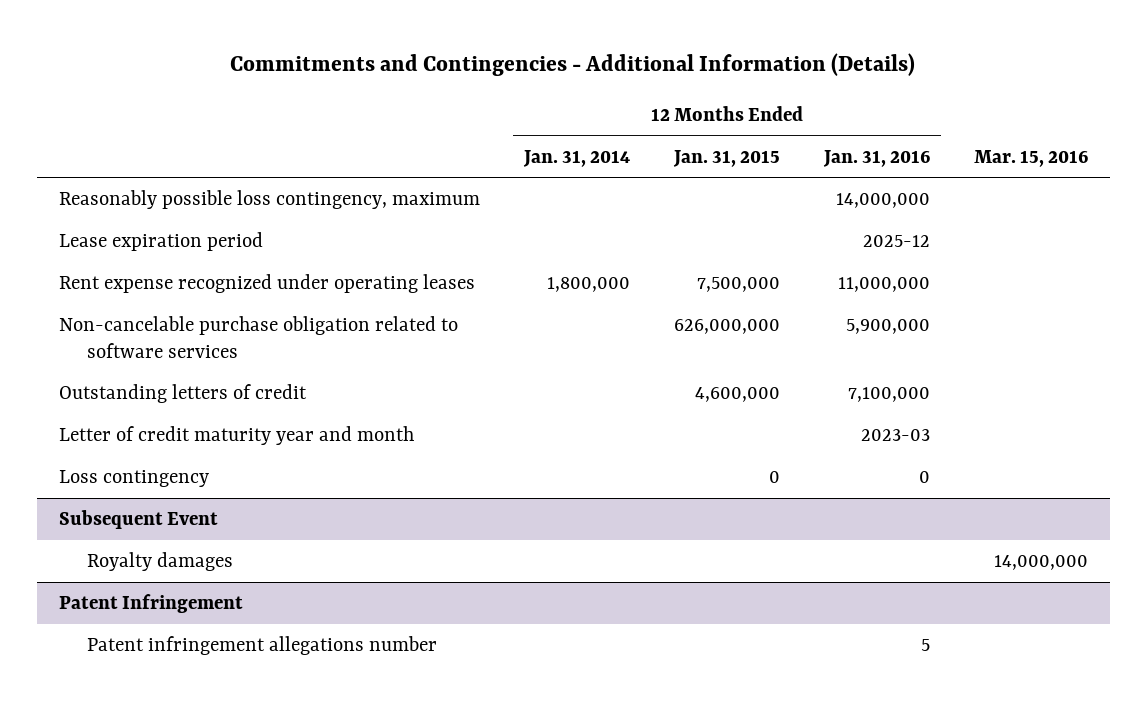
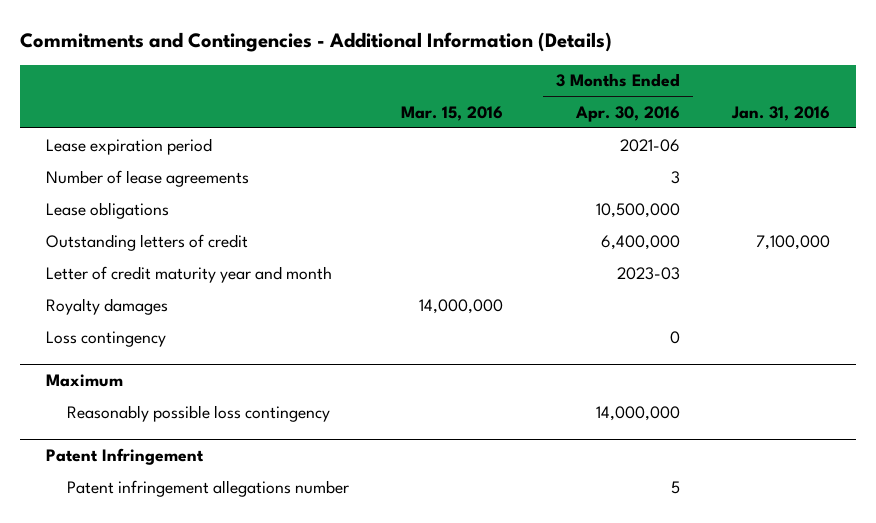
- | 12 Months Ended Jan. 31, 2014 | 12 Months Ended Jan. 31, 2015 | 12 Months Ended Jan. 31, 2016 | Mar. 15, 2016
+ | Mar. 15, 2016 | 3 Months Ended Apr. 30, 2016 | Jan. 31, 2016
- Reasonably possible loss contingency, maximum | | | 14,000,000 |
- Rent expense recognized under operating leases | 1,800,000 | 7,500,000 | 11,000,000 |
- Non-cancelable purchase obligation related to software services | | 626,000,000 | 5,900,000 |
+ Number of lease agreements | | 3 |
+ Lease obligations | | 10,500,000 |
+ Royalty damages | 14,000,000 | |
- Subsequent Event
- Royalty damages | | | | 14,000,000
+ Maximum
+ Reasonably possible loss contingency | | 14,000,000 |

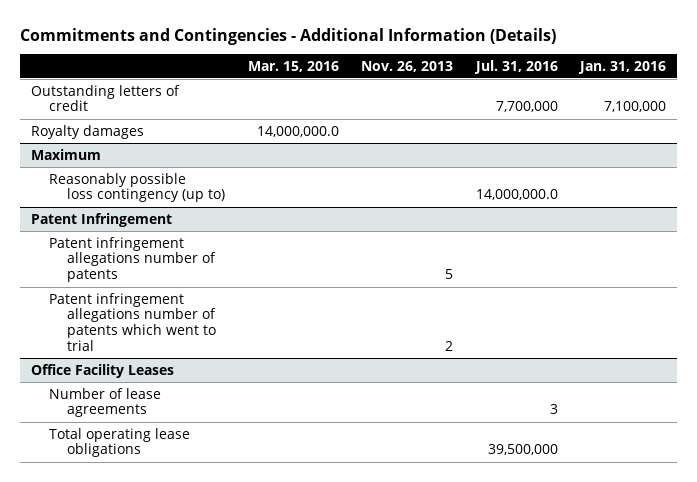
- | Mar. 15, 2016 | 3 Months Ended Apr. 30, 2016 | Jan. 31, 2016
+ | Mar. 15, 2016 | Nov. 26, 2013 | Jul. 31, 2016 | Jan. 31, 2016
- Lease expiration period | | 2021-06 |
- Number of lease agreements | | 3 |
- Lease obligations | | 10,500,000 |
- Letter of credit maturity year and month | | 2023-03 |
- Royalty damages | 14,000,000 | |
- Loss contingency | | 0 |
+ Royalty damages | 14,000,000.0 | | |
@ Maximum
- Reasonably possible loss contingency | | 14,000,000 |
+ Reasonably possible loss contingency (up to) | | | 14,000,000.0 |
@ Patent Infringement
- Patent infringement allegations number | | 5 |
+ Patent infringement allegations number of patents | | 5 | |
+ Patent infringement allegations number of patents which went to trial | | 2 | |
+ Office Facility Leases
+ Number of lease agreements | | | 3 |
+ Total operating lease obligations | | | 39,500,000 |

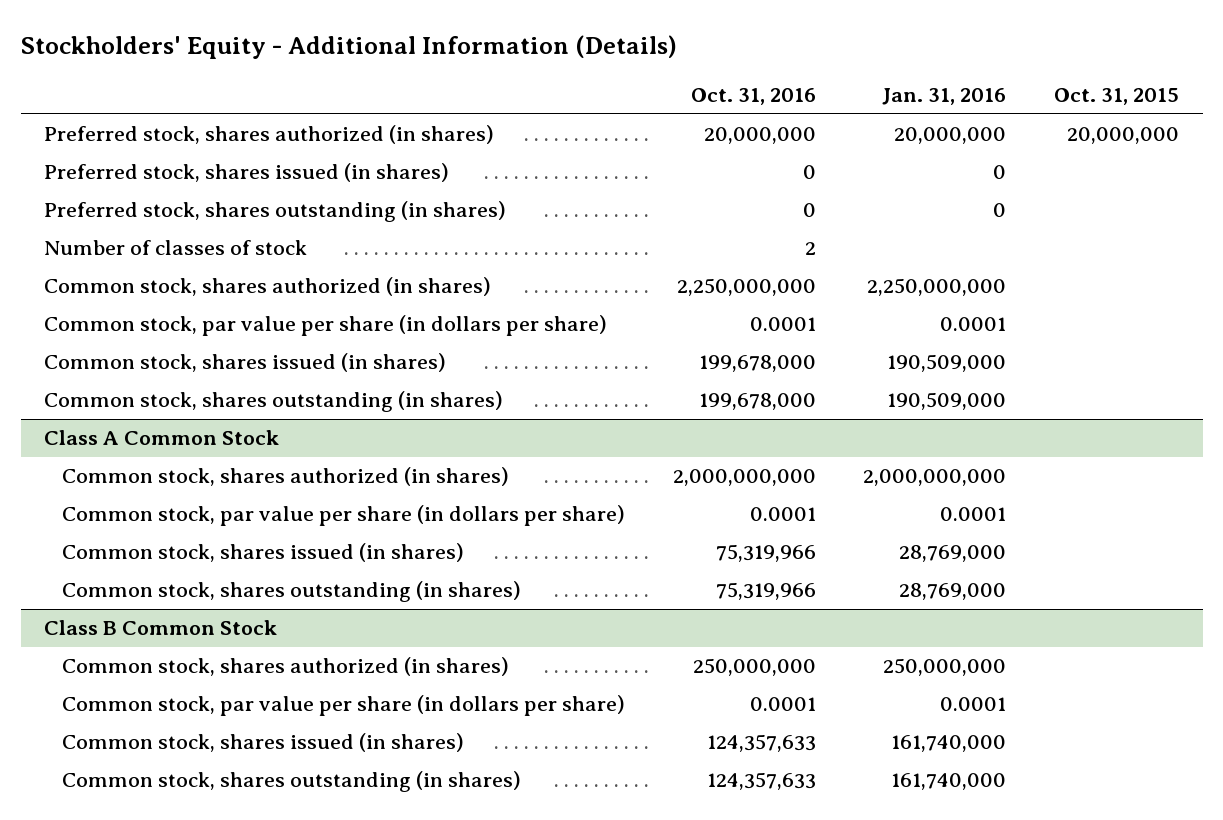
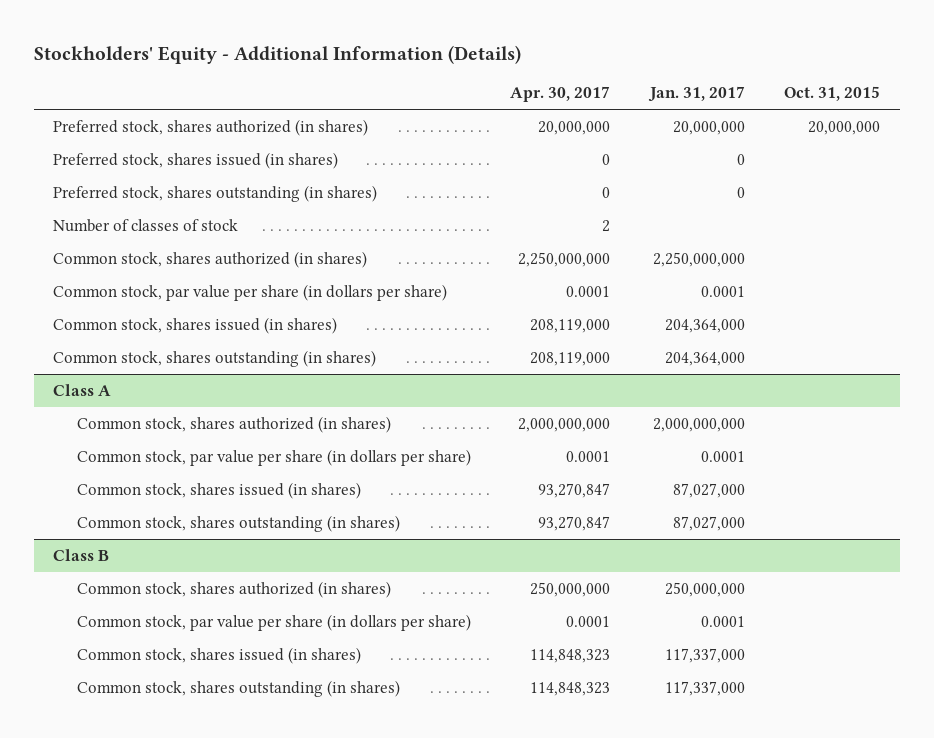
- | Oct. 31, 2016 | Jan. 31, 2016 | Oct. 31, 2015
+ | Apr. 30, 2017 | Jan. 31, 2017 | Oct. 31, 2015
- Class A Common Stock
+ Class A
- Class B Common Stock
+ Class B

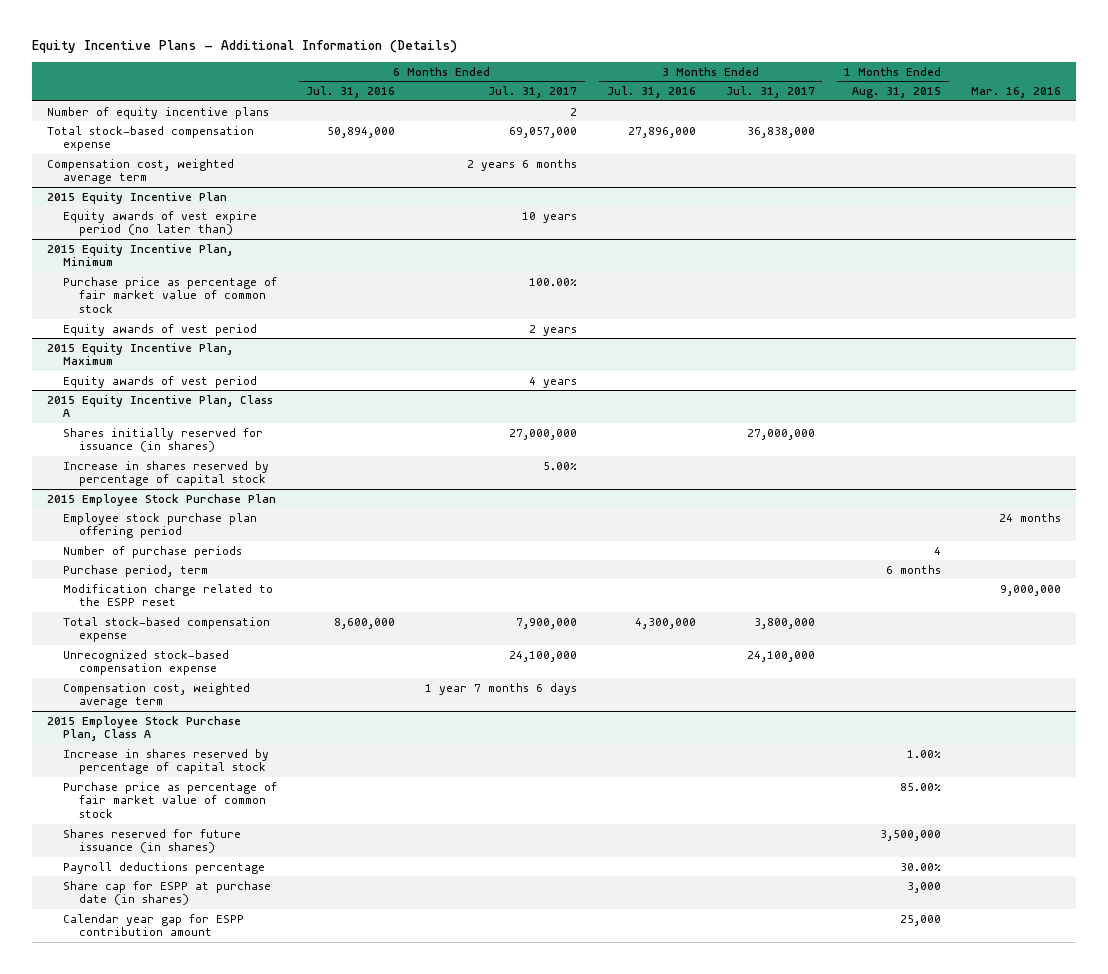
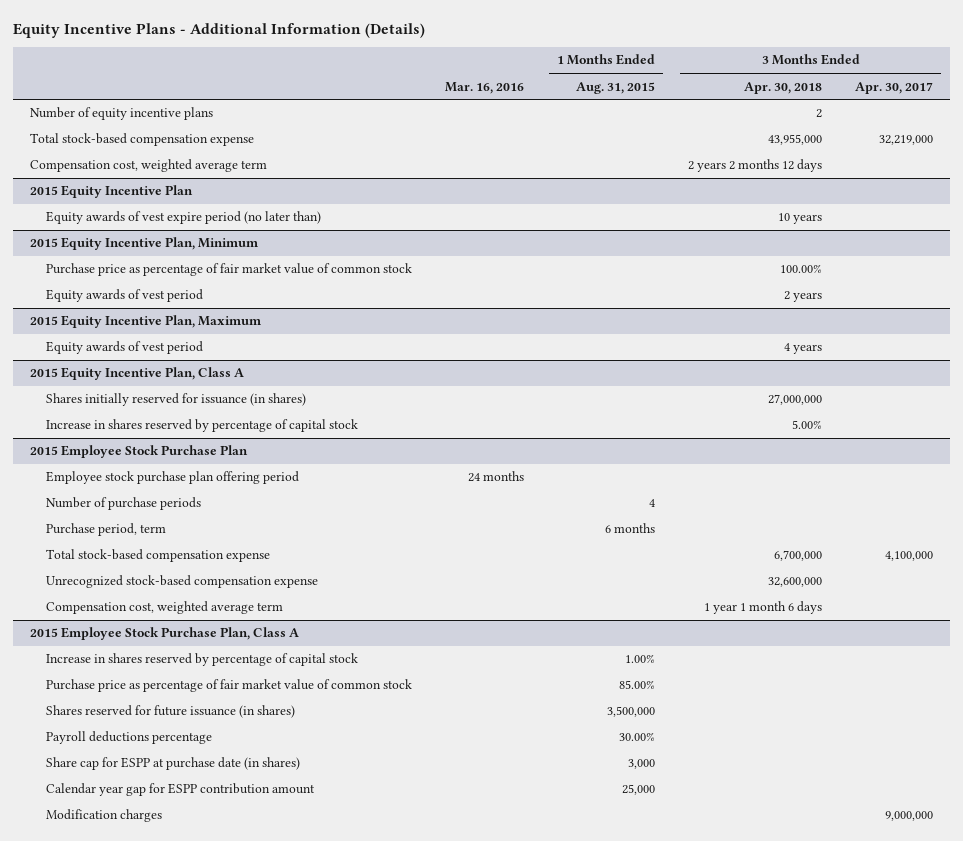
- | 6 Months Ended Jul. 31, 2016 | 6 Months Ended Jul. 31, 2017 | 3 Months Ended Jul. 31, 2016 | 3 Months Ended Jul. 31, 2017 | 1 Months Ended Aug. 31, 2015 | Mar. 16, 2016
+ | Mar. 16, 2016 | 1 Months Ended Aug. 31, 2015 | 3 Months Ended Apr. 30, 2018 | 3 Months Ended Apr. 30, 2017
@ 2015 Employee Stock Purchase Plan
- Modification charge related to the ESPP reset | | | | | | 9,000,000
@ 2015 Employee Stock Purchase Plan, Class A
+ Modification charges | | | | 9,000,000

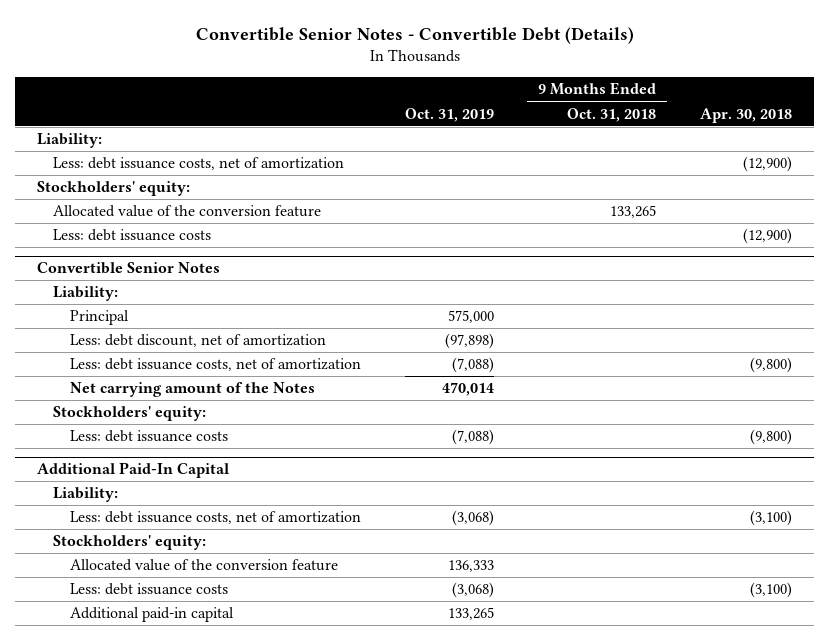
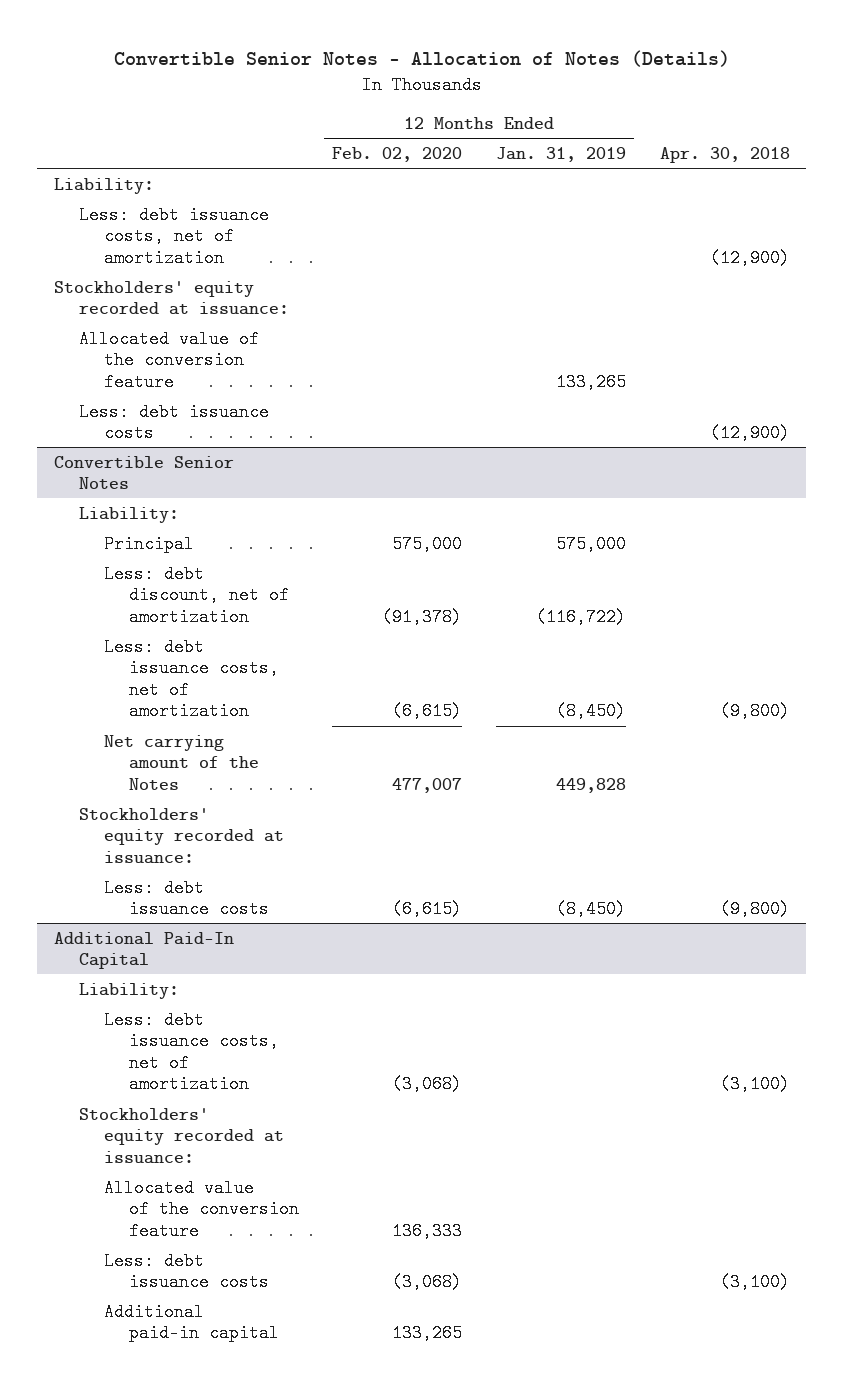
- Convertible Senior Notes - Convertible Debt (Details)
+ Convertible Senior Notes - Allocation of Notes (Details)
- | Oct. 31, 2019 | 9 Months Ended Oct. 31, 2018 | Apr. 30, 2018
+ | 12 Months Ended Feb. 02, 2020 | 12 Months Ended Jan. 31, 2019 | Apr. 30, 2018
- Stockholders' equity:
+ Stockholders' equity recorded at issuance:
@ Convertible Senior Notes
- Stockholders' equity:
+ Stockholders' equity recorded at issuance:
@ Additional Paid-In Capital
- Stockholders' equity:
+ Stockholders' equity recorded at issuance:

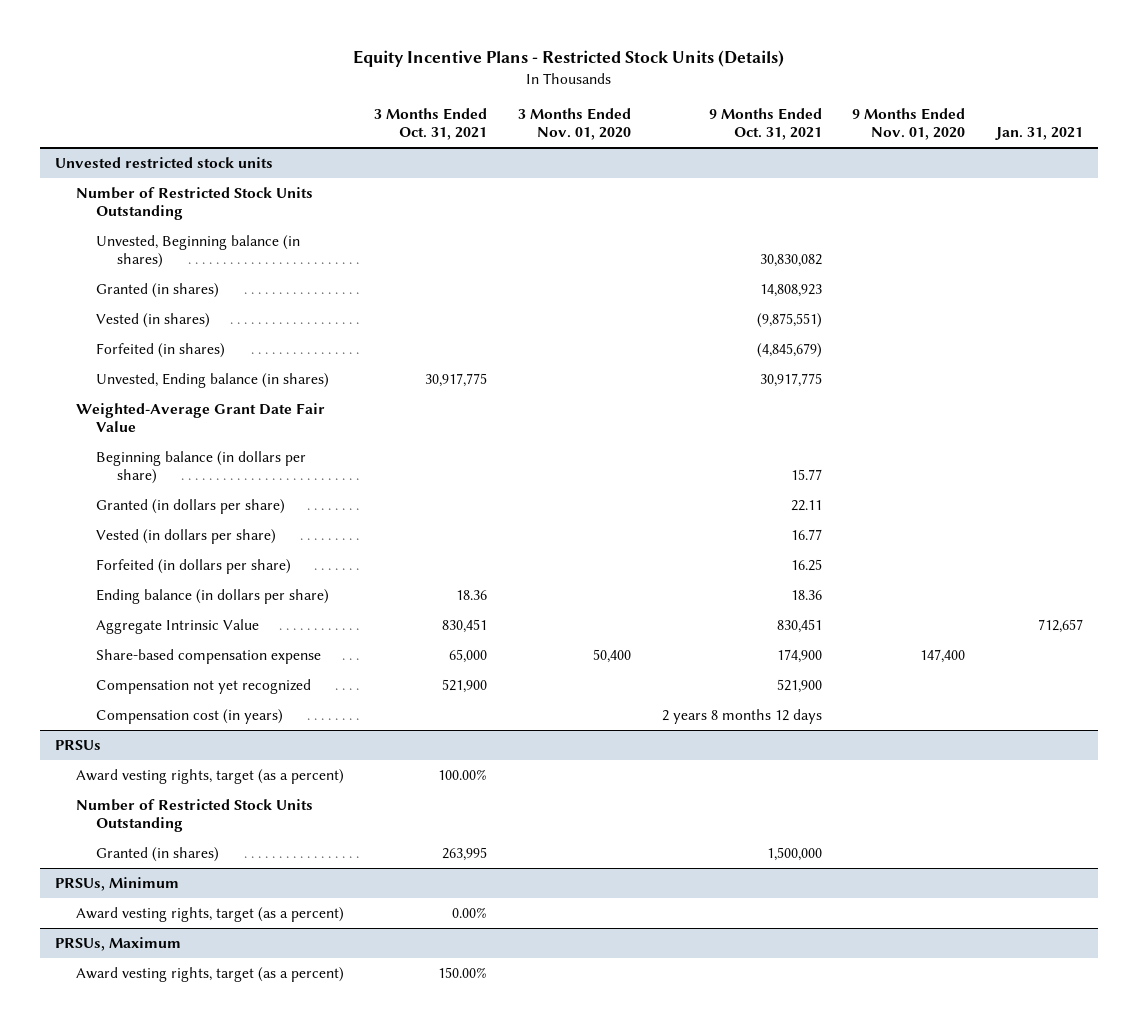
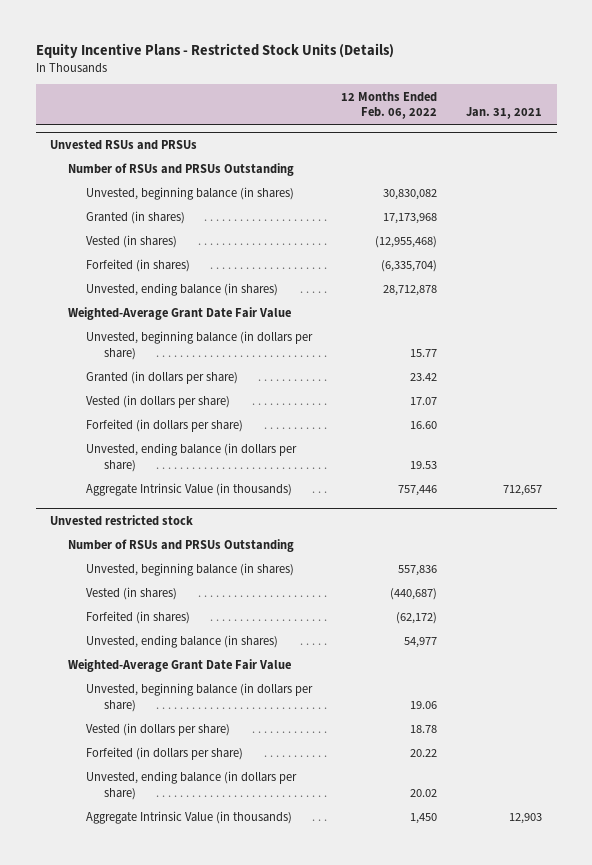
- | 3 Months Ended Oct. 31, 2021 | 3 Months Ended Nov. 01, 2020 | 9 Months Ended Oct. 31, 2021 | 9 Months Ended Nov. 01, 2020 | Jan. 31, 2021
+ | 12 Months Ended Feb. 06, 2022 | Jan. 31, 2021
- Unvested restricted stock units
- Number of Restricted Stock Units Outstanding
- Unvested, Beginning balance (in shares) | | | 30,830,082 | |
+ Unvested RSUs and PRSUs
+ Number of RSUs and PRSUs Outstanding
+ Unvested, beginning balance (in shares) | 30,830,082 |
- Unvested, Ending balance (in shares) | 30,917,775 | | 30,917,775 | |
+ Unvested, ending balance (in shares) | 28,712,878 |
- Beginning balance (in dollars per share) | | | 15.77 | |
+ Unvested, beginning balance (in dollars per share) | 15.77 |
- Ending balance (in dollars per share) | 18.36 | | 18.36 | |
- Aggregate Intrinsic Value | 830,451 | | 830,451 | | 712,657
- Share-based compensation expense | 65,000 | 50,400 | 174,900 | 147,400 |
- Compensation not yet recognized | 521,900 | | 521,900 | |
- Compensation cost (in years) | | | 2 years 8 months 12 days | |
- PRSUs
- Award vesting rights, target (as a percent) | 100.00% | | | |
- Number of Restricted Stock Units Outstanding
- Granted (in shares) | 263,995 | | 1,500,000 | |
- PRSUs, Minimum
- Award vesting rights, target (as a percent) | 0.00% | | | |
- PRSUs, Maximum
- Award vesting rights, target (as a percent) | 150.00% | | | |
+ Unvested, ending balance (in dollars per share) | 19.53 |
+ Aggregate Intrinsic Value (in thousands) | 757,446 | 712,657
+ Unvested restricted stock
+ Number of RSUs and PRSUs Outstanding
+ Unvested, beginning balance (in shares) | 557,836 |
+ Vested (in shares) | (440,687) |
+ Forfeited (in shares) | (62,172) |
+ Unvested, ending balance (in shares) | 54,977 |
+ Weighted-Average Grant Date Fair Value
+ Unvested, beginning balance (in dollars per share) | 19.06 |
+ Vested (in dollars per share) | 18.78 |
+ Forfeited (in dollars per share) | 20.22 |
+ Unvested, ending balance (in dollars per share) | 20.02 |
+ Aggregate Intrinsic Value (in thousands) | 1,450 | 12,903

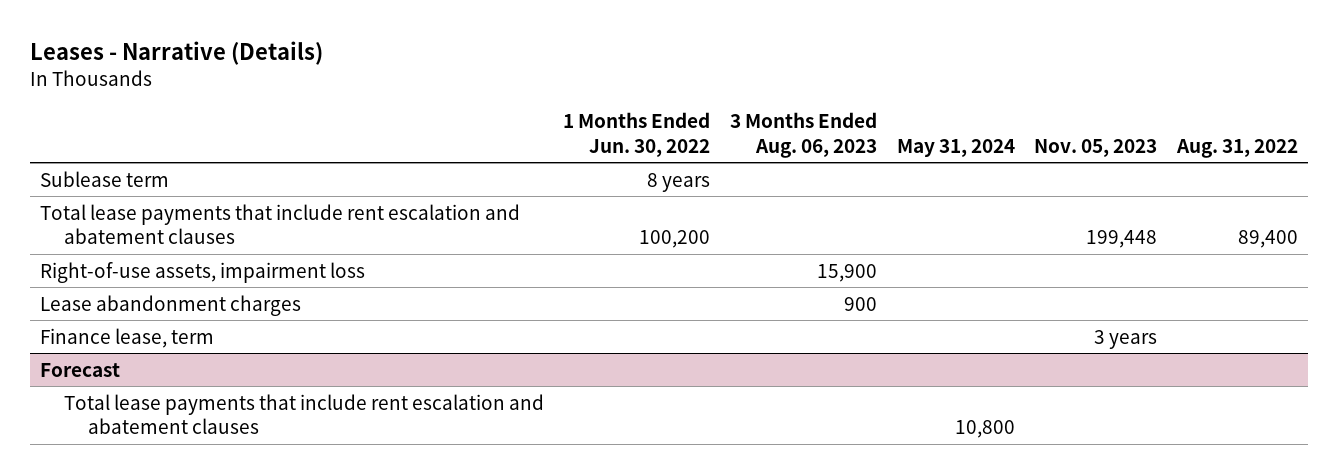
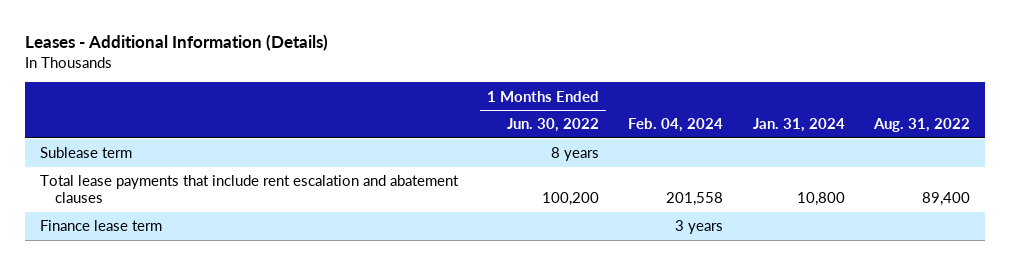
- Leases - Narrative (Details)
+ Leases - Additional Information (Details)
- | 1 Months Ended Jun. 30, 2022 | 3 Months Ended Aug. 06, 2023 | May 31, 2024 | Nov. 05, 2023 | Aug. 31, 2022
+ | 1 Months Ended Jun. 30, 2022 | Feb. 04, 2024 | Jan. 31, 2024 | Aug. 31, 2022
- Right-of-use assets, impairment loss | | 15,900 | | |
- Lease abandonment charges | | 900 | | |
- Finance lease, term | | | | 3 years |
- Forecast
- Total lease payments that include rent escalation and abatement clauses | | | 10,800 | |
+ Finance lease term | | 3 years | |

